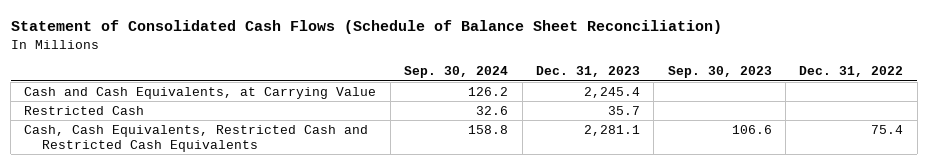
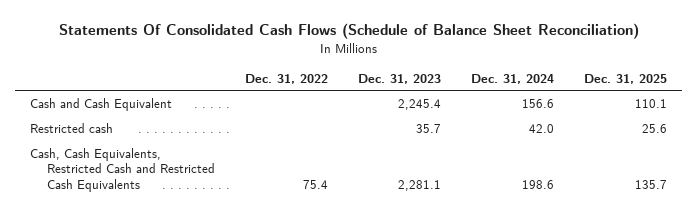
- Statement of Consolidated Cash Flows (Schedule of Balance Sheet Reconciliation)
+ Statements Of Consolidated Cash Flows (Schedule of Balance Sheet Reconciliation)
- | Sep. 30, 2024 | Dec. 31, 2023 | Sep. 30, 2023 | Dec. 31, 2022
+ | Dec. 31, 2022 | Dec. 31, 2023 | Dec. 31, 2024 | Dec. 31, 2025
- Cash and Cash Equivalents, at Carrying Value | 126.2 | 2,245.4 | |
- Restricted Cash | 32.6 | 35.7 | |
+ Cash and Cash Equivalent | | 2,245.4 | 156.6 | 110.1
+ Restricted cash | | 35.7 | 42.0 | 25.6

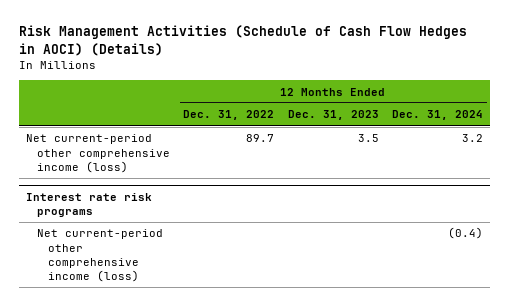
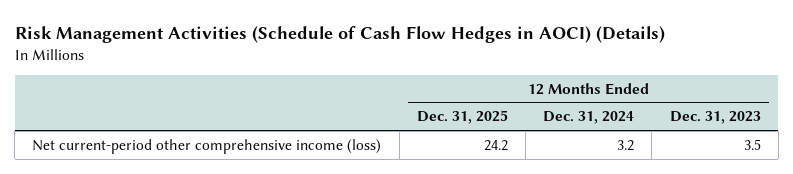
- | 12 Months Ended Dec. 31, 2022 | 12 Months Ended Dec. 31, 2023 | 12 Months Ended Dec. 31, 2024
+ | 12 Months Ended Dec. 31, 2025 | 12 Months Ended Dec. 31, 2024 | 12 Months Ended Dec. 31, 2023
- Interest rate risk programs
- Net current-period other comprehensive income (loss) | | | (0.4)

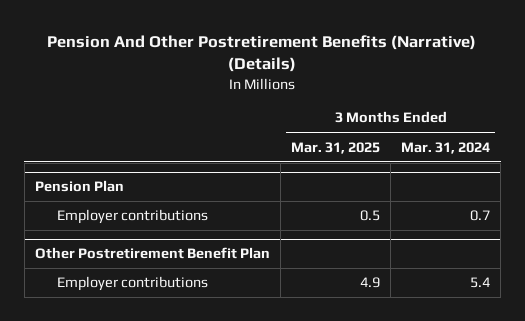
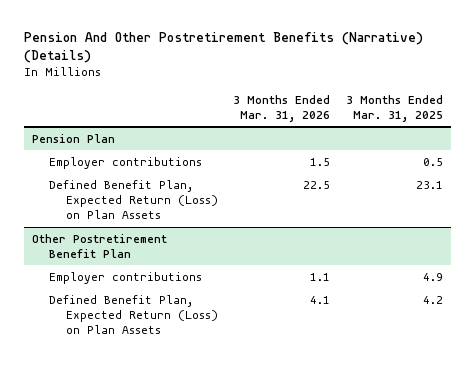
- | 3 Months Ended Mar. 31, 2025 | 3 Months Ended Mar. 31, 2024
+ | 3 Months Ended Mar. 31, 2026 | 3 Months Ended Mar. 31, 2025
@ Pension Plan
+ Defined Benefit Plan, Expected Return (Loss) on Plan Assets | 22.5 | 23.1
@ Other Postretirement Benefit Plan
+ Defined Benefit Plan, Expected Return (Loss) on Plan Assets | 4.1 | 4.2

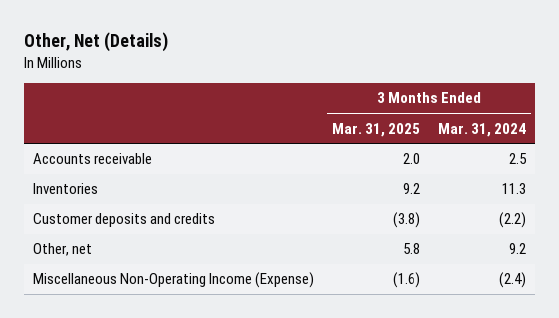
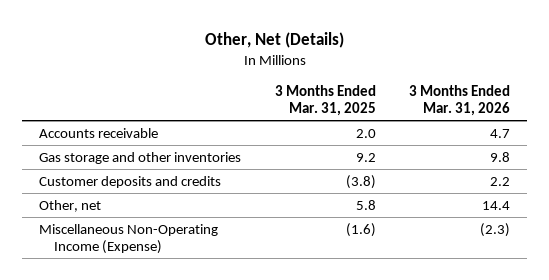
- | 3 Months Ended Mar. 31, 2025 | 3 Months Ended Mar. 31, 2024
+ | 3 Months Ended Mar. 31, 2025 | 3 Months Ended Mar. 31, 2026
- Inventories | 9.2 | 11.3
+ Gas storage and other inventories | 9.2 | 9.8

